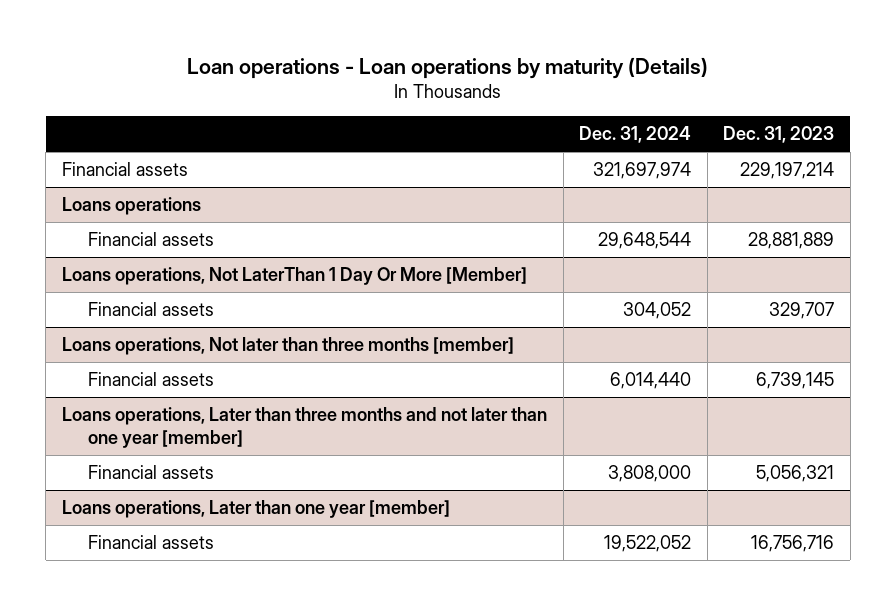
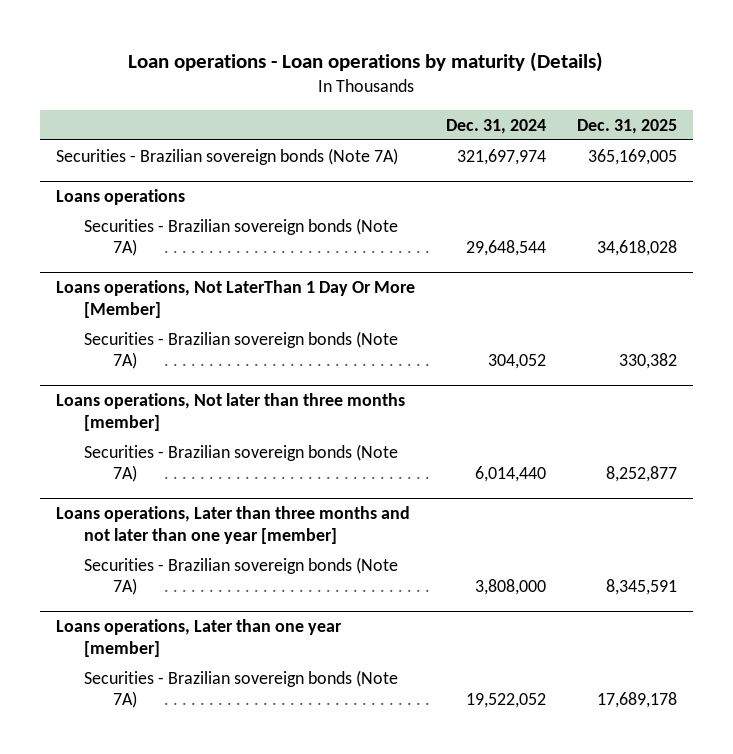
- | Dec. 31, 2024 | Dec. 31, 2023
+ | Dec. 31, 2024 | Dec. 31, 2025
- Financial assets | 321,697,974 | 229,197,214
+ Securities - Brazilian sovereign bonds (Note 7A) | 321,697,974 | 365,169,005
@ Loans operations
- Financial assets | 29,648,544 | 28,881,889
+ Securities - Brazilian sovereign bonds (Note 7A) | 29,648,544 | 34,618,028
@ Loans operations, Not LaterThan 1 Day Or More [Member]
- Financial assets | 304,052 | 329,707
+ Securities - Brazilian sovereign bonds (Note 7A) | 304,052 | 330,382
@ Loans operations, Not later than three months [member]
- Financial assets | 6,014,440 | 6,739,145
+ Securities - Brazilian sovereign bonds (Note 7A) | 6,014,440 | 8,252,877
@ Loans operations, Later than three months and not later than one year [member]
- Financial assets | 3,808,000 | 5,056,321
+ Securities - Brazilian sovereign bonds (Note 7A) | 3,808,000 | 8,345,591
@ Loans operations, Later than one year [member]
- Financial assets | 19,522,052 | 16,756,716
+ Securities - Brazilian sovereign bonds (Note 7A) | 19,522,052 | 17,689,178

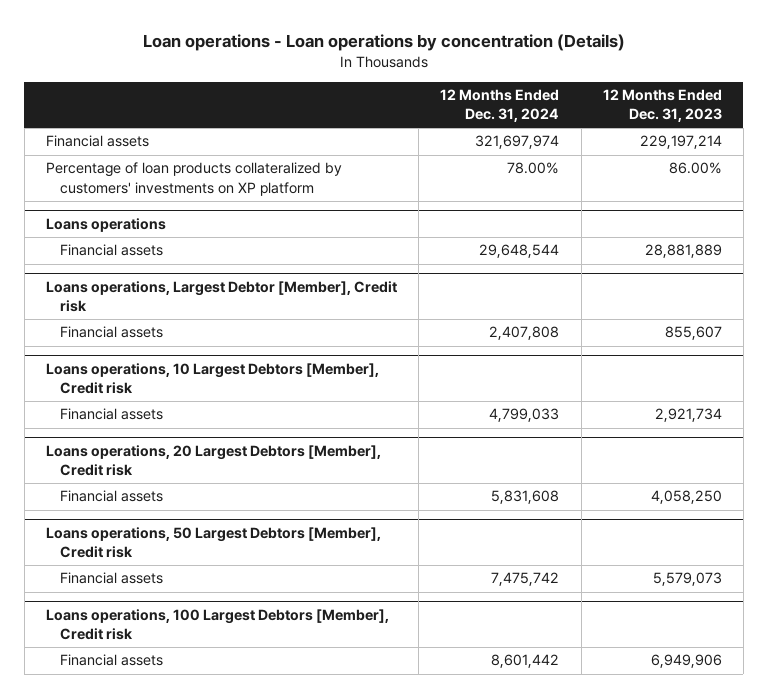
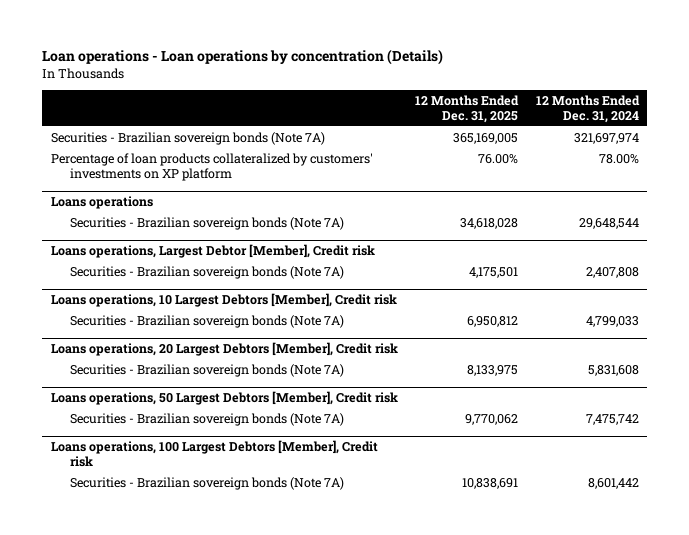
- | 12 Months Ended Dec. 31, 2024 | 12 Months Ended Dec. 31, 2023
+ | 12 Months Ended Dec. 31, 2025 | 12 Months Ended Dec. 31, 2024
- Financial assets | 321,697,974 | 229,197,214
+ Securities - Brazilian sovereign bonds (Note 7A) | 365,169,005 | 321,697,974
@ Loans operations
- Financial assets | 29,648,544 | 28,881,889
+ Securities - Brazilian sovereign bonds (Note 7A) | 34,618,028 | 29,648,544
@ Loans operations, Largest Debtor [Member], Credit risk
- Financial assets | 2,407,808 | 855,607
+ Securities - Brazilian sovereign bonds (Note 7A) | 4,175,501 | 2,407,808
@ Loans operations, 10 Largest Debtors [Member], Credit risk
- Financial assets | 4,799,033 | 2,921,734
+ Securities - Brazilian sovereign bonds (Note 7A) | 6,950,812 | 4,799,033
@ Loans operations, 20 Largest Debtors [Member], Credit risk
- Financial assets | 5,831,608 | 4,058,250
+ Securities - Brazilian sovereign bonds (Note 7A) | 8,133,975 | 5,831,608
@ Loans operations, 50 Largest Debtors [Member], Credit risk
- Financial assets | 7,475,742 | 5,579,073
+ Securities - Brazilian sovereign bonds (Note 7A) | 9,770,062 | 7,475,742
@ Loans operations, 100 Largest Debtors [Member], Credit risk
- Financial assets | 8,601,442 | 6,949,906
+ Securities - Brazilian sovereign bonds (Note 7A) | 10,838,691 | 8,601,442

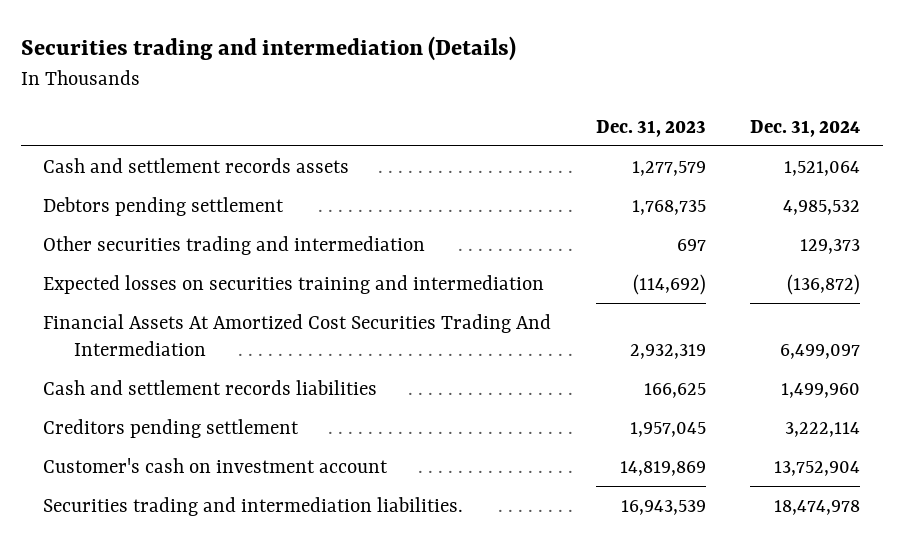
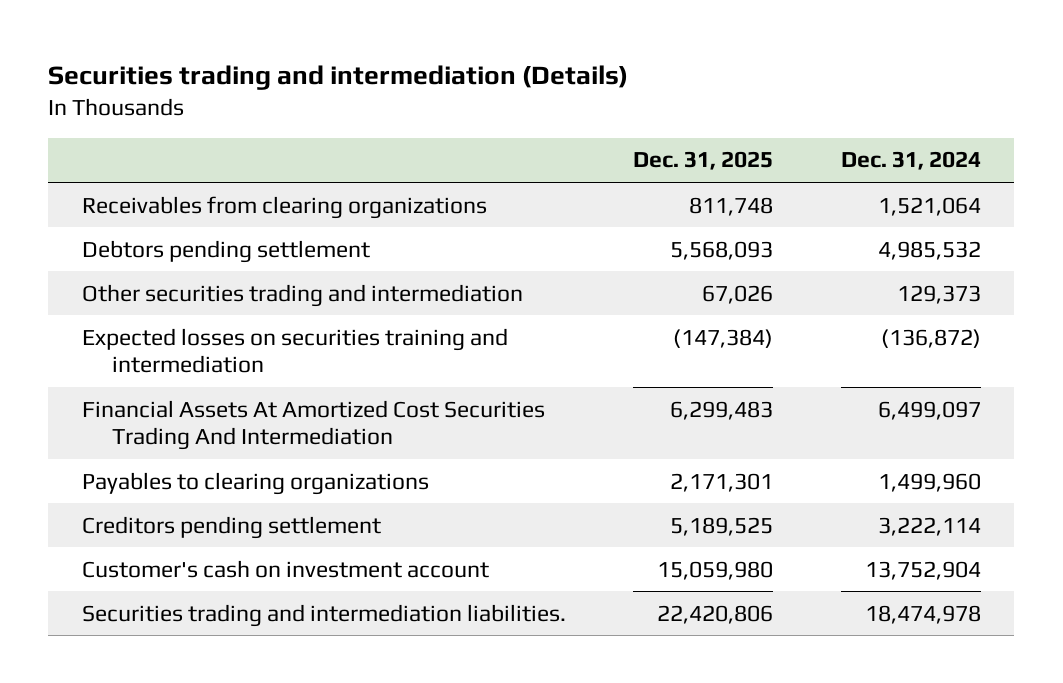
- | Dec. 31, 2023 | Dec. 31, 2024
+ | Dec. 31, 2025 | Dec. 31, 2024
- Cash and settlement records assets | 1,277,579 | 1,521,064
+ Receivables from clearing organizations | 811,748 | 1,521,064
- Cash and settlement records liabilities | 166,625 | 1,499,960
+ Payables to clearing organizations | 2,171,301 | 1,499,960

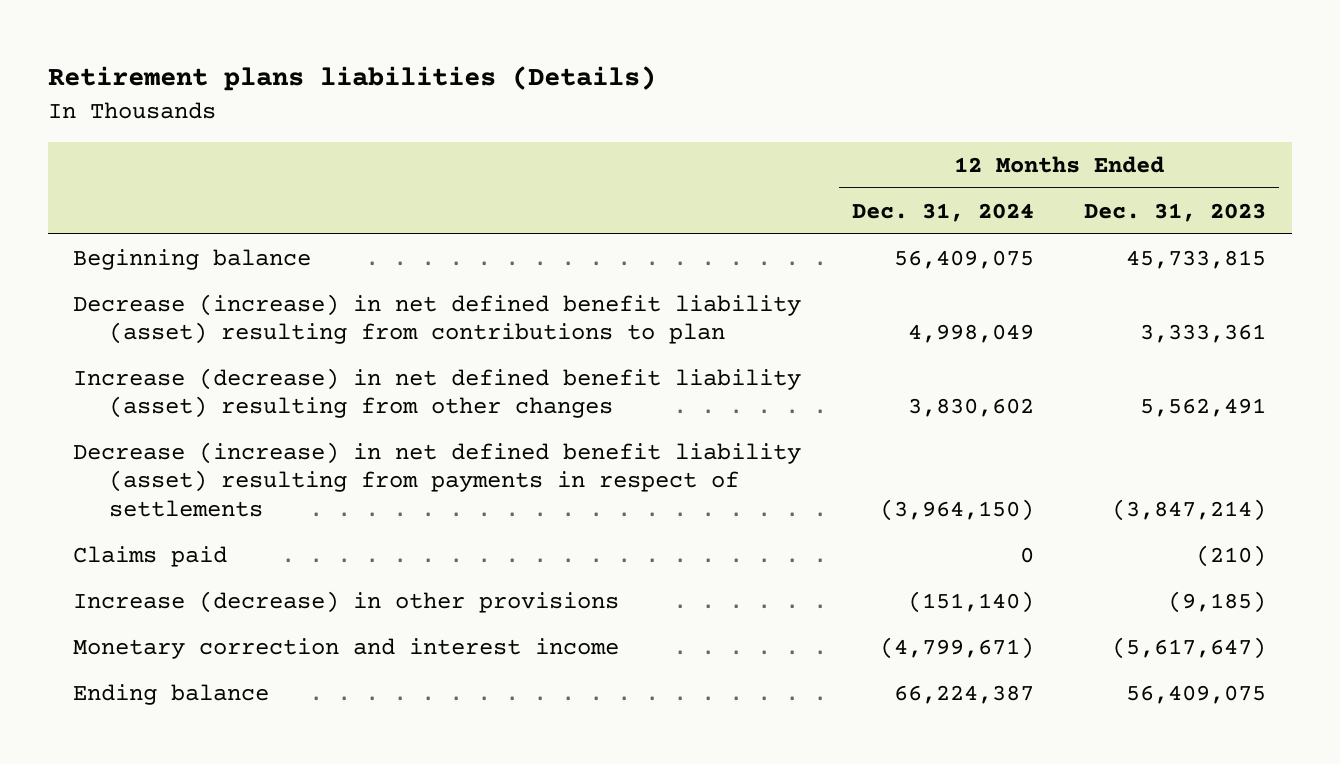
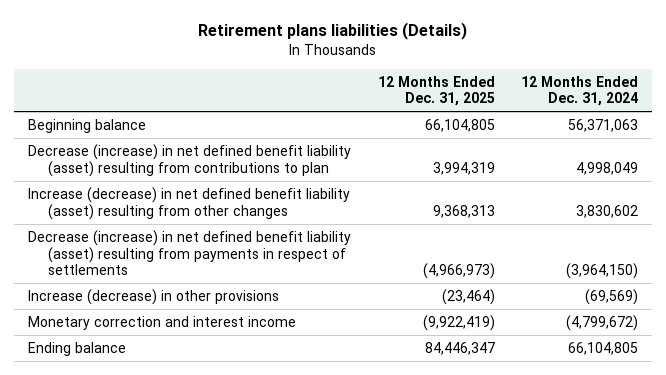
- | 12 Months Ended Dec. 31, 2024 | 12 Months Ended Dec. 31, 2023
+ | 12 Months Ended Dec. 31, 2025 | 12 Months Ended Dec. 31, 2024
- Beginning balance | 56,409,075 | 45,733,815
+ Beginning balance | 66,104,805 | 56,371,063
- Claims paid | 0 | (210)
- Increase (decrease) in other provisions | (151,140) | (9,185)
- Monetary correction and interest income | (4,799,671) | (5,617,647)
- Ending balance | 66,224,387 | 56,409,075
+ Increase (decrease) in other provisions | (23,464) | (69,569)
+ Monetary correction and interest income | (9,922,419) | (4,799,672)
+ Ending balance | 84,446,347 | 66,104,805

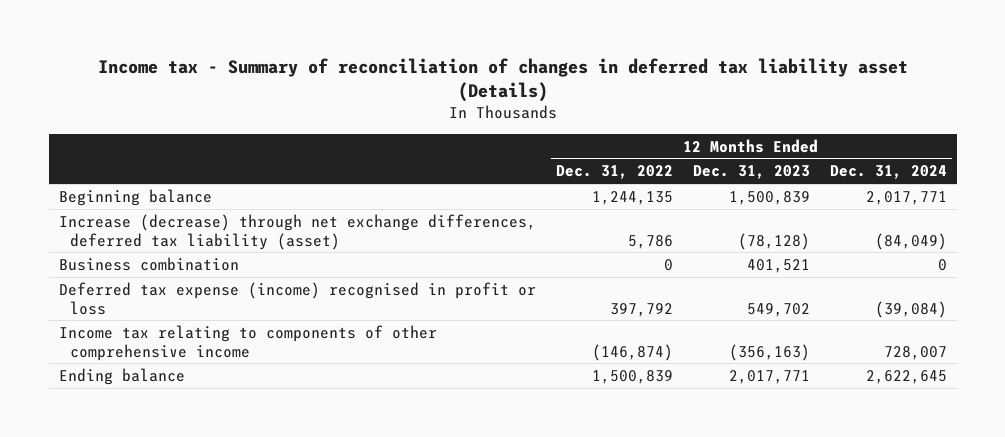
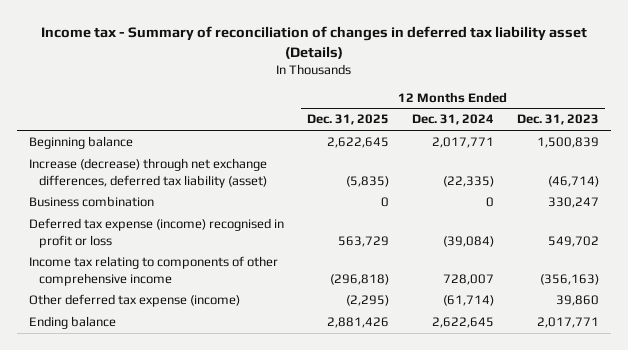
- | 12 Months Ended Dec. 31, 2022 | 12 Months Ended Dec. 31, 2023 | 12 Months Ended Dec. 31, 2024
+ | 12 Months Ended Dec. 31, 2025 | 12 Months Ended Dec. 31, 2024 | 12 Months Ended Dec. 31, 2023
- Increase (decrease) through net exchange differences, deferred tax liability (asset) | 5,786 | (78,128) | (84,049)
- Business combination | 0 | 401,521 | 0
+ Increase (decrease) through net exchange differences, deferred tax liability (asset) | (5,835) | (22,335) | (46,714)
+ Business combination | 0 | 0 | 330,247
+ Other deferred tax expense (income) | (2,295) | (61,714) | 39,860

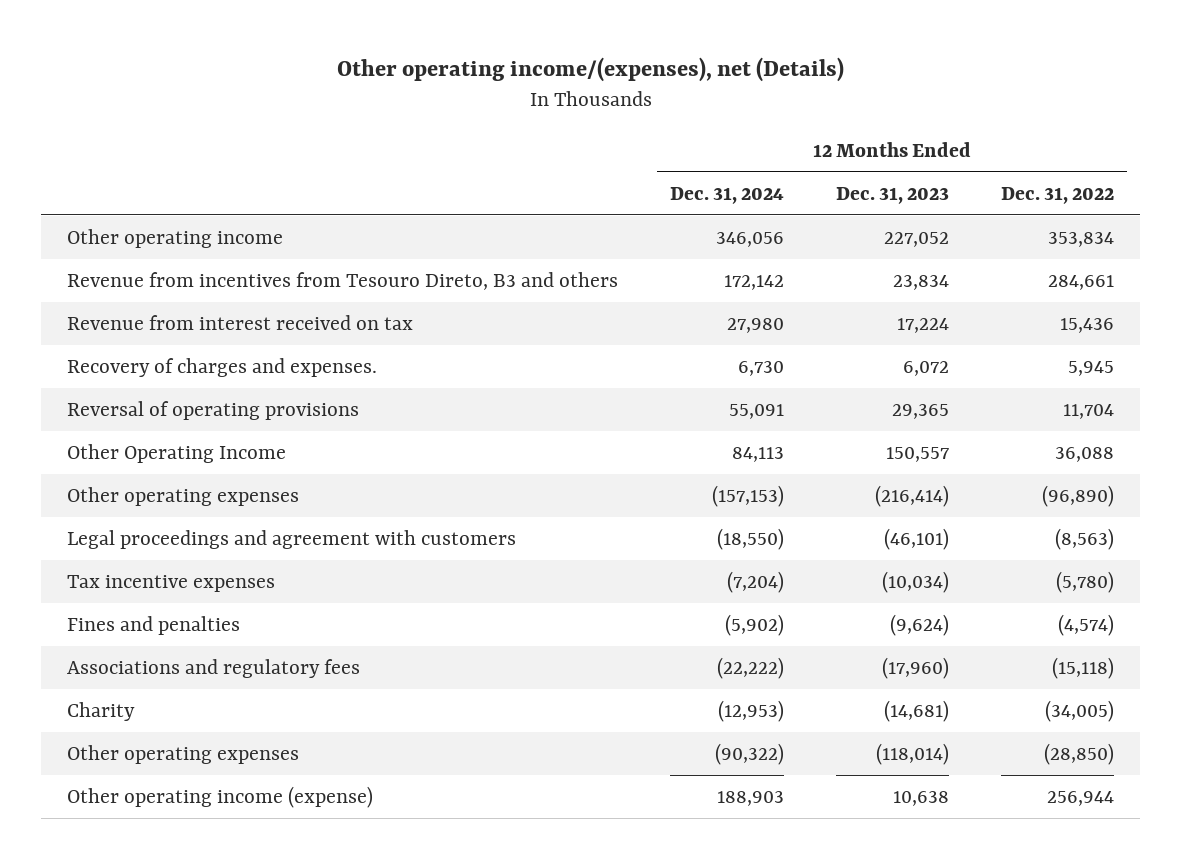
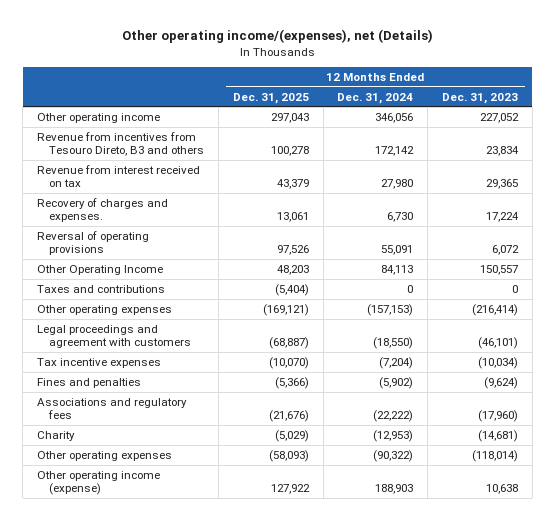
- | 12 Months Ended Dec. 31, 2024 | 12 Months Ended Dec. 31, 2023 | 12 Months Ended Dec. 31, 2022
+ | 12 Months Ended Dec. 31, 2025 | 12 Months Ended Dec. 31, 2024 | 12 Months Ended Dec. 31, 2023
- Revenue from interest received on tax | 27,980 | 17,224 | 15,436
- Recovery of charges and expenses. | 6,730 | 6,072 | 5,945
- Reversal of operating provisions | 55,091 | 29,365 | 11,704
+ Revenue from interest received on tax | 43,379 | 27,980 | 29,365
+ Recovery of charges and expenses. | 13,061 | 6,730 | 17,224
+ Reversal of operating provisions | 97,526 | 55,091 | 6,072
+ Taxes and contributions | (5,404) | 0 | 0

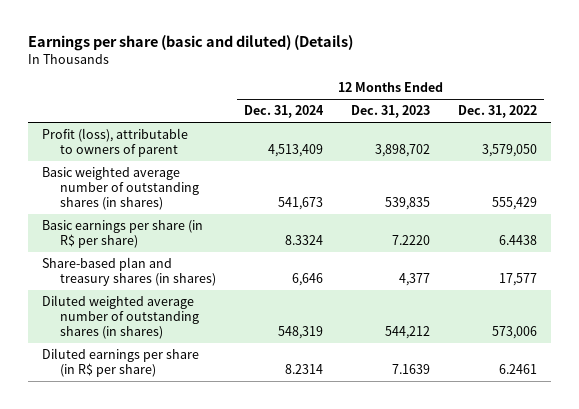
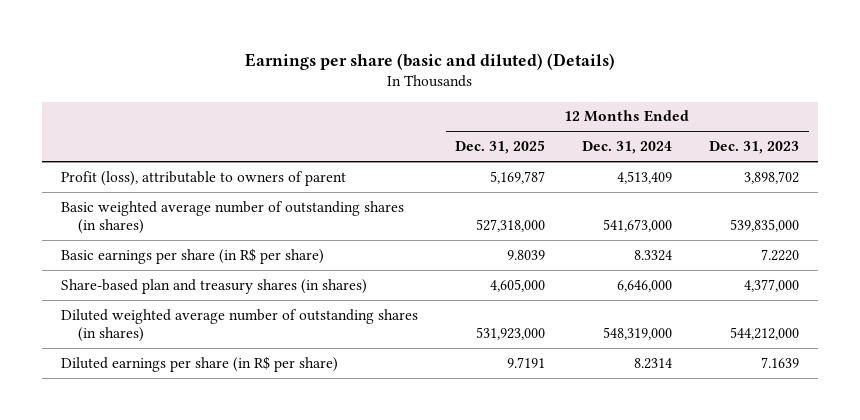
- | 12 Months Ended Dec. 31, 2024 | 12 Months Ended Dec. 31, 2023 | 12 Months Ended Dec. 31, 2022
+ | 12 Months Ended Dec. 31, 2025 | 12 Months Ended Dec. 31, 2024 | 12 Months Ended Dec. 31, 2023
- Basic weighted average number of outstanding shares (in shares) | 541,673 | 539,835 | 555,429
+ Basic weighted average number of outstanding shares (in shares) | 527,318,000 | 541,673,000 | 539,835,000
- Share-based plan and treasury shares (in shares) | 6,646 | 4,377 | 17,577
- Diluted weighted average number of outstanding shares (in shares) | 548,319 | 544,212 | 573,006
+ Share-based plan and treasury shares (in shares) | 4,605,000 | 6,646,000 | 4,377,000
+ Diluted weighted average number of outstanding shares (in shares) | 531,923,000 | 548,319,000 | 544,212,000

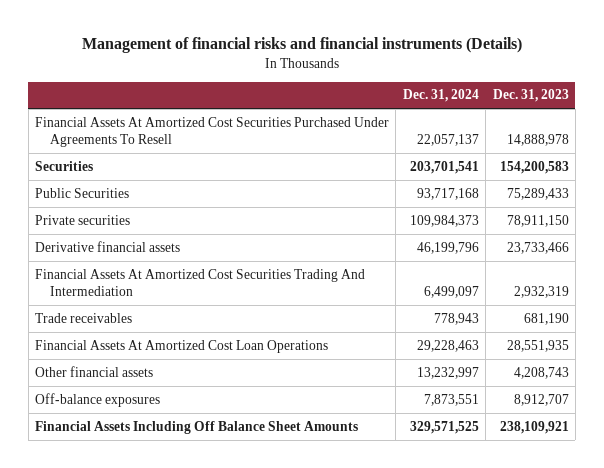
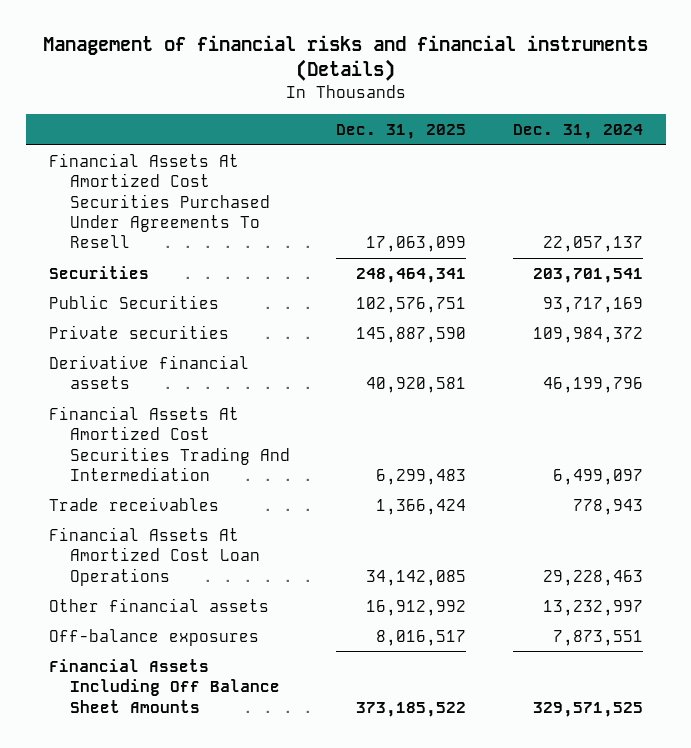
- | Dec. 31, 2024 | Dec. 31, 2023
+ | Dec. 31, 2025 | Dec. 31, 2024
- Public Securities | 93,717,168 | 75,289,433
- Private securities | 109,984,373 | 78,911,150
+ Public Securities | 102,576,751 | 93,717,169
+ Private securities | 145,887,590 | 109,984,372

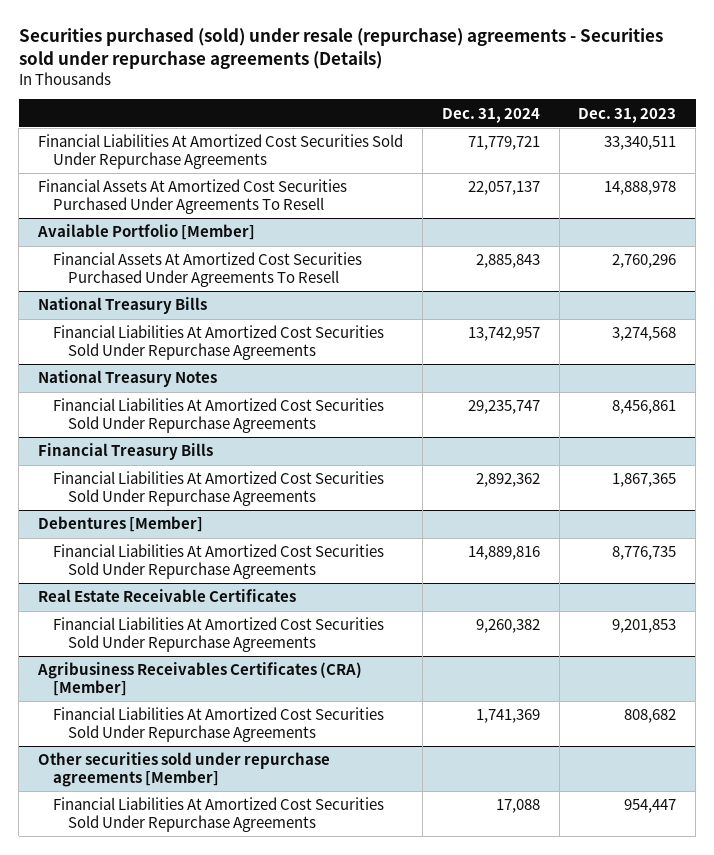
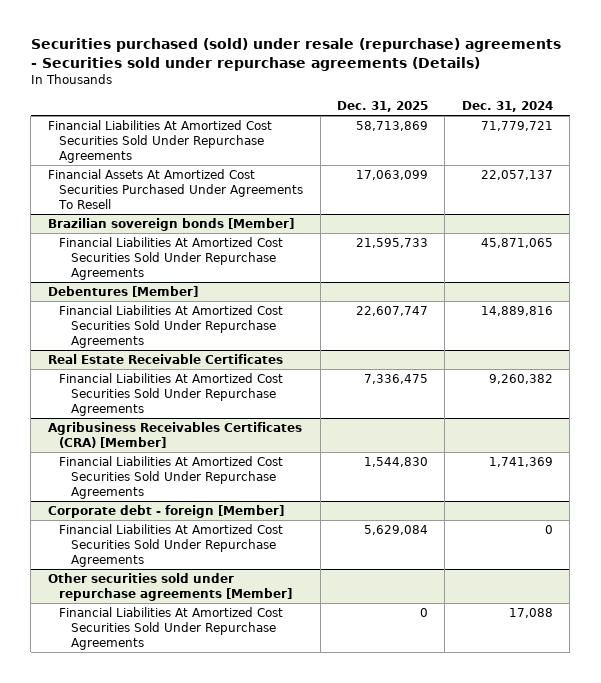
- | Dec. 31, 2024 | Dec. 31, 2023
+ | Dec. 31, 2025 | Dec. 31, 2024
- Available Portfolio [Member]
- Financial Assets At Amortized Cost Securities Purchased Under Agreements To Resell | 2,885,843 | 2,760,296
- National Treasury Bills
- Financial Liabilities At Amortized Cost Securities Sold Under Repurchase Agreements | 13,742,957 | 3,274,568
- National Treasury Notes
- Financial Liabilities At Amortized Cost Securities Sold Under Repurchase Agreements | 29,235,747 | 8,456,861
- Financial Treasury Bills
- Financial Liabilities At Amortized Cost Securities Sold Under Repurchase Agreements | 2,892,362 | 1,867,365
+ Brazilian sovereign bonds [Member]
+ Financial Liabilities At Amortized Cost Securities Sold Under Repurchase Agreements | 21,595,733 | 45,871,065
+ Corporate debt - foreign [Member]
+ Financial Liabilities At Amortized Cost Securities Sold Under Repurchase Agreements | 5,629,084 | 0

